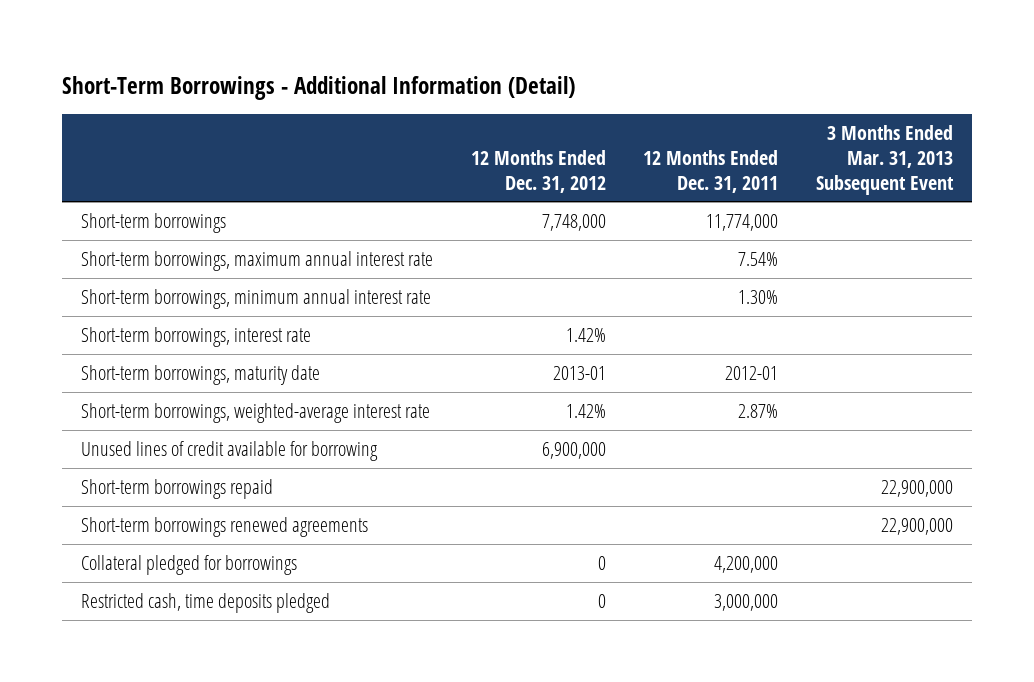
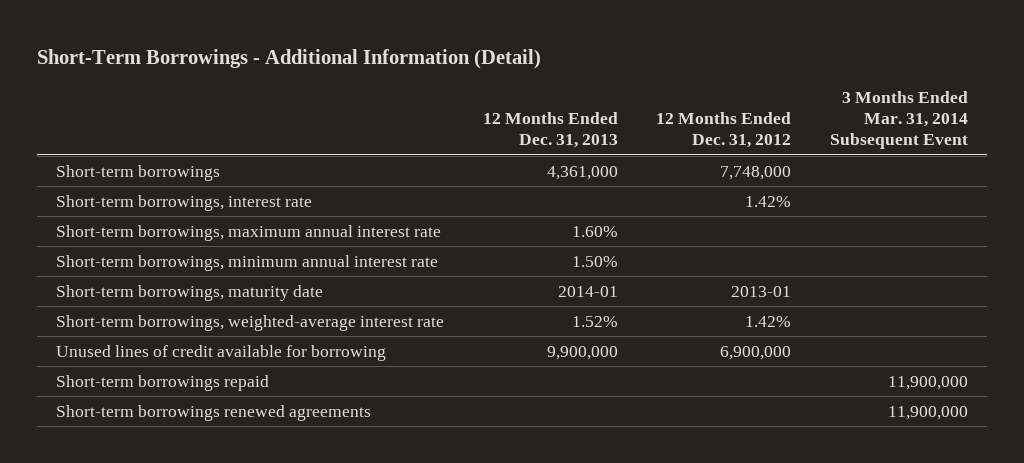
- | 12 Months Ended Dec. 31, 2012 | 12 Months Ended Dec. 31, 2011 | 3 Months Ended Mar. 31, 2013 Subsequent Event
+ | 12 Months Ended Dec. 31, 2013 | 12 Months Ended Dec. 31, 2012 | 3 Months Ended Mar. 31, 2014 Subsequent Event
moved up: Short-term borrowings, interest rate | | 1.42% |
- Collateral pledged for borrowings | 0 | 4,200,000 |
- Restricted cash, time deposits pledged | 0 | 3,000,000 |

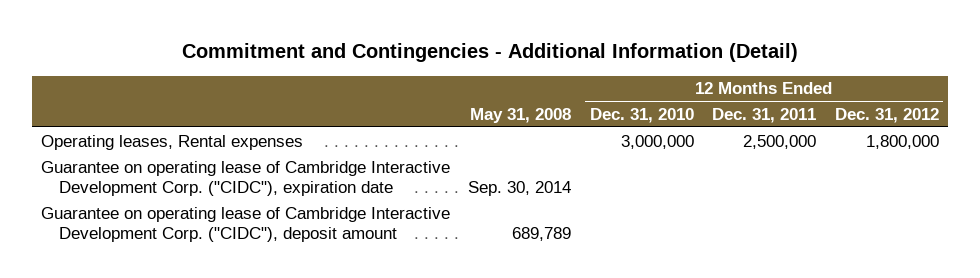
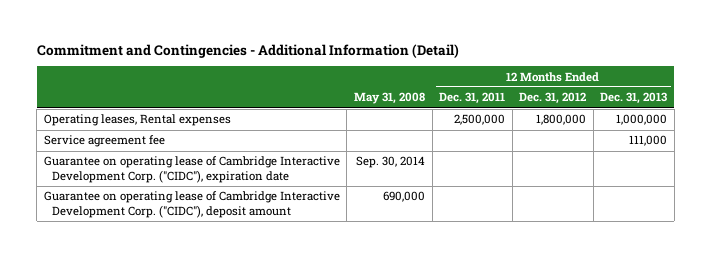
- | May 31, 2008 | 12 Months Ended Dec. 31, 2010 | 12 Months Ended Dec. 31, 2011 | 12 Months Ended Dec. 31, 2012
+ | May 31, 2008 | 12 Months Ended Dec. 31, 2011 | 12 Months Ended Dec. 31, 2012 | 12 Months Ended Dec. 31, 2013
+ Service agreement fee | | | | 111,000
- Guarantee on operating lease of Cambridge Interactive Development Corp. ("CIDC"), deposit amount | 689,789 | | |
+ Guarantee on operating lease of Cambridge Interactive Development Corp. ("CIDC"), deposit amount | 690,000 | | |

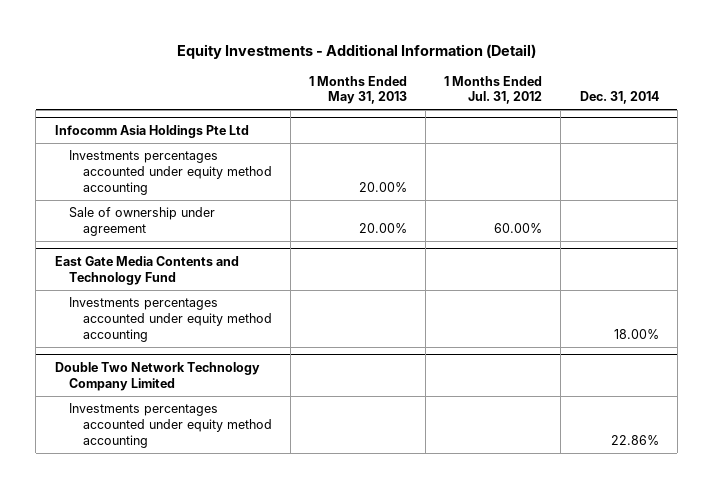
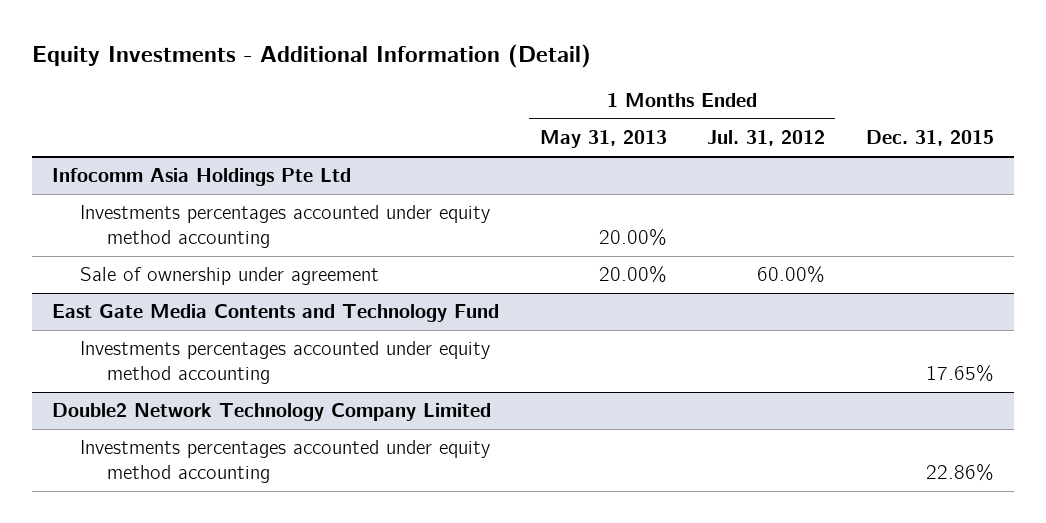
- | 1 Months Ended May 31, 2013 | 1 Months Ended Jul. 31, 2012 | Dec. 31, 2014
+ | 1 Months Ended May 31, 2013 | 1 Months Ended Jul. 31, 2012 | Dec. 31, 2015
- Double Two Network Technology Company Limited
+ Double2 Network Technology Company Limited

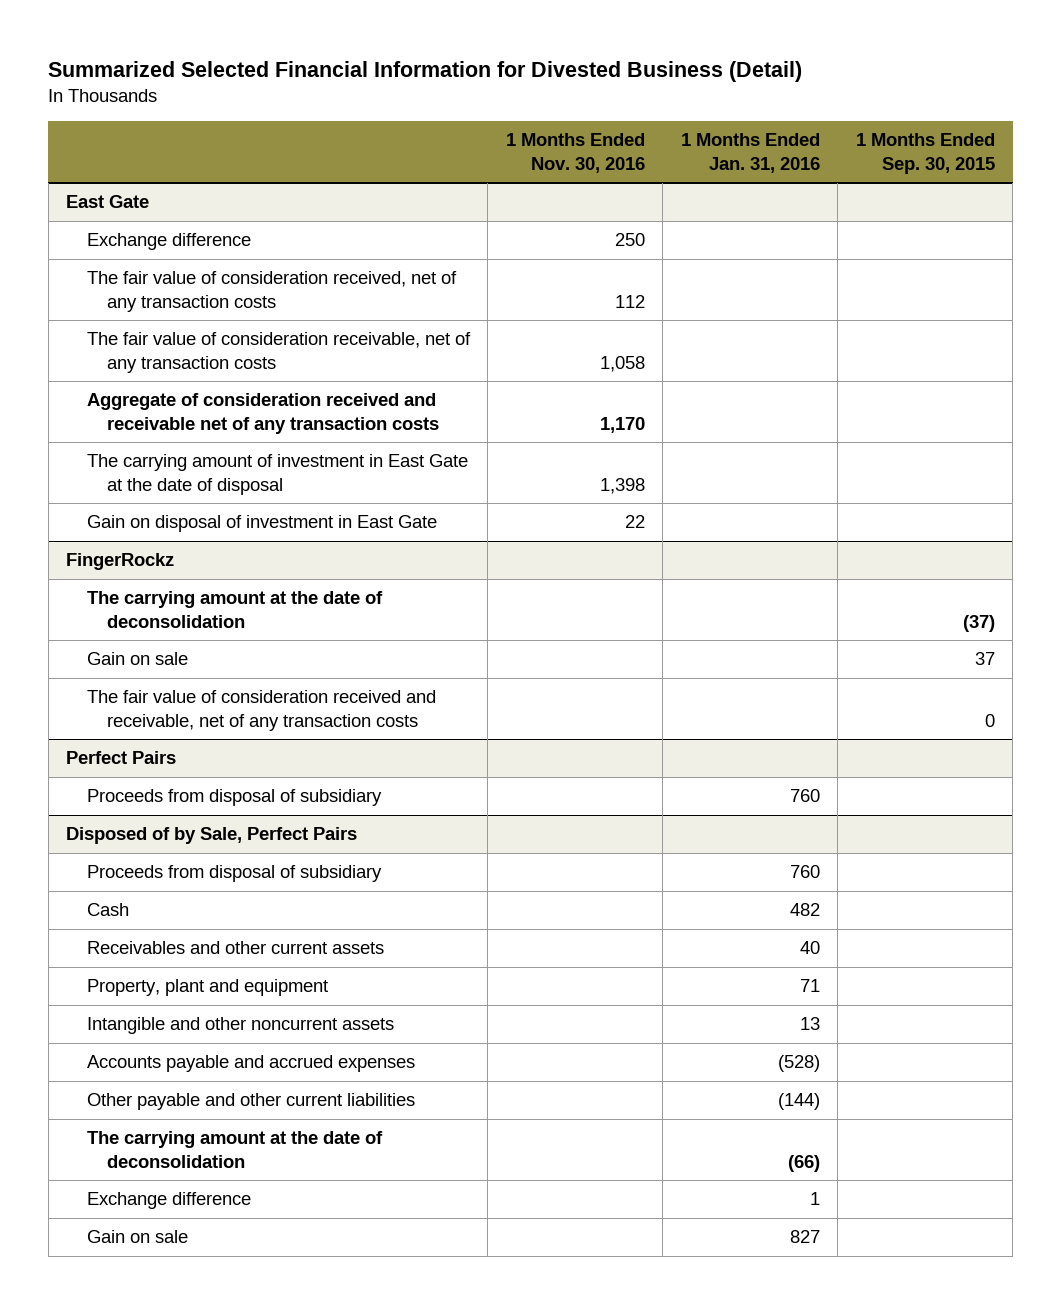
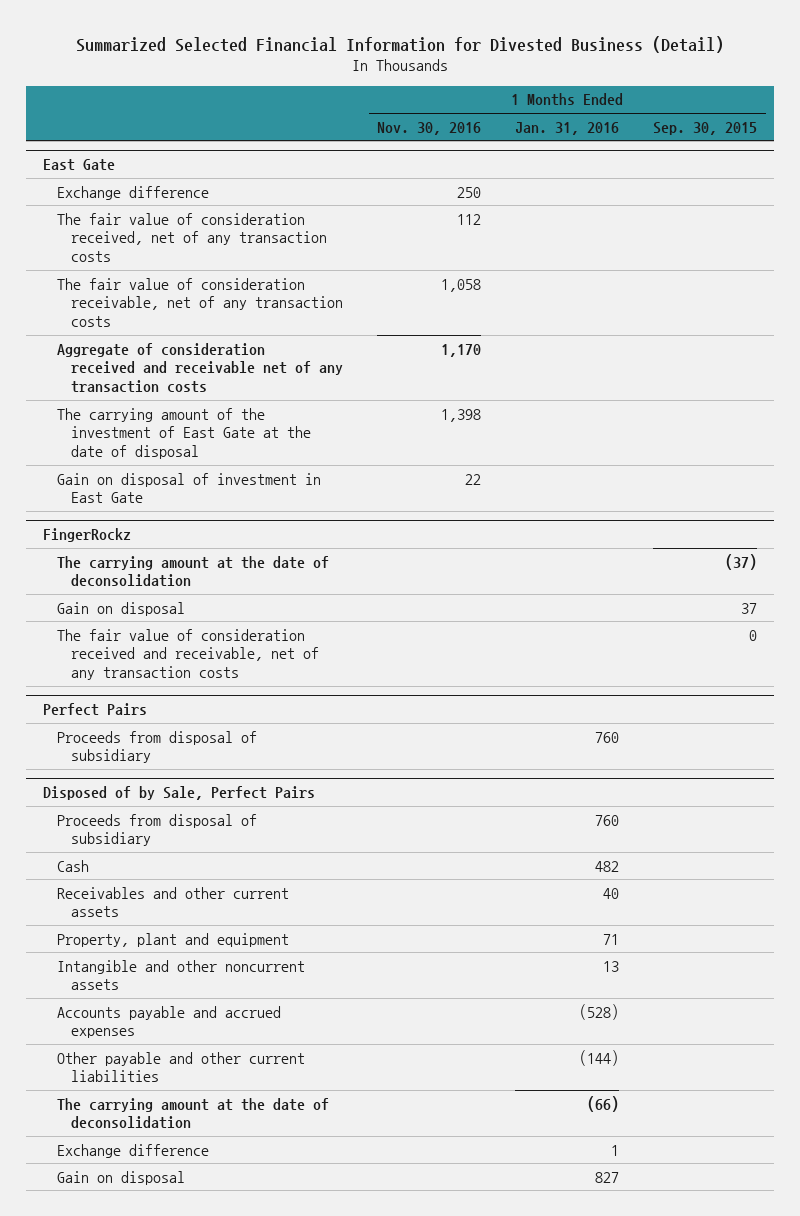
@ East Gate
- The carrying amount of investment in East Gate at the date of disposal | 1,398 | |
+ The carrying amount of the investment of East Gate at the date of disposal | 1,398 | |
@ FingerRockz
- Gain on sale | | | 37
+ Gain on disposal | | | 37
@ Disposed of by Sale, Perfect Pairs
- Gain on sale | | 827 |
+ Gain on disposal | | 827 |

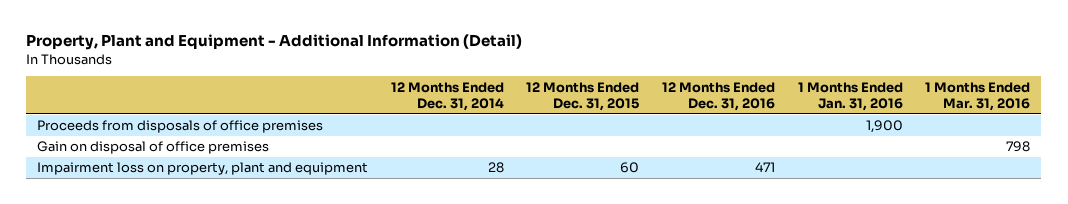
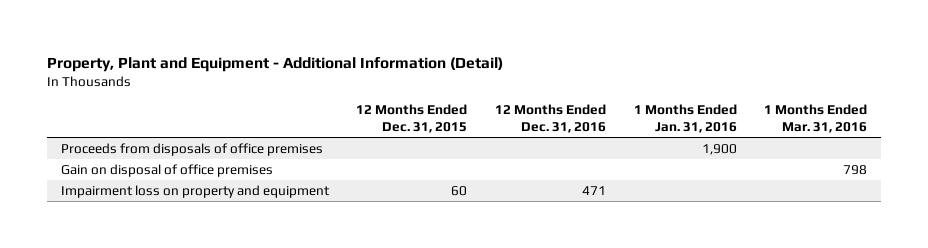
- | 12 Months Ended Dec. 31, 2014 | 12 Months Ended Dec. 31, 2015 | 12 Months Ended Dec. 31, 2016 | 1 Months Ended Jan. 31, 2016 | 1 Months Ended Mar. 31, 2016
+ | 12 Months Ended Dec. 31, 2015 | 12 Months Ended Dec. 31, 2016 | 1 Months Ended Jan. 31, 2016 | 1 Months Ended Mar. 31, 2016
- Impairment loss on property, plant and equipment | 28 | 60 | 471 | |
+ Impairment loss on property and equipment | 60 | 471 | |

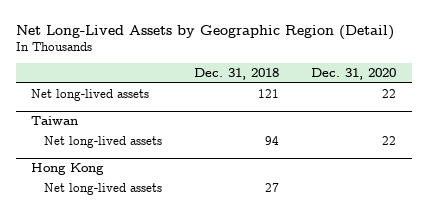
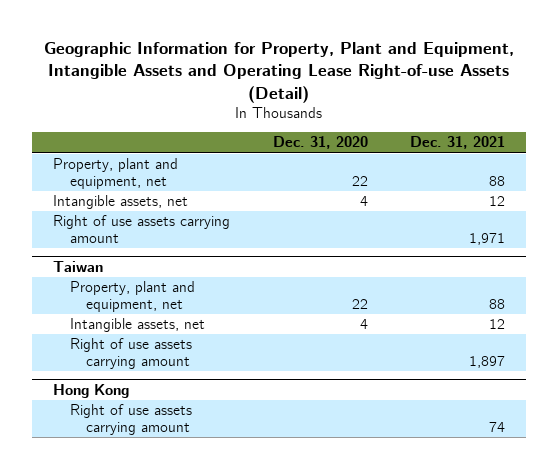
- Net Long-Lived Assets by Geographic Region (Detail)
+ Geographic Information for Property, Plant and Equipment, Intangible Assets and Operating Lease Right-of-use Assets (Detail)
- | Dec. 31, 2018 | Dec. 31, 2020
+ | Dec. 31, 2020 | Dec. 31, 2021
- Net long-lived assets | 121 | 22
+ Property, plant and equipment, net | 22 | 88
+ Intangible assets, net | 4 | 12
+ Right of use assets carrying amount | | 1,971
@ Taiwan
- Net long-lived assets | 94 | 22
+ Property, plant and equipment, net | 22 | 88
+ Intangible assets, net | 4 | 12
+ Right of use assets carrying amount | | 1,897
@ Hong Kong
- Net long-lived assets | 27 |
+ Right of use assets carrying amount | | 74

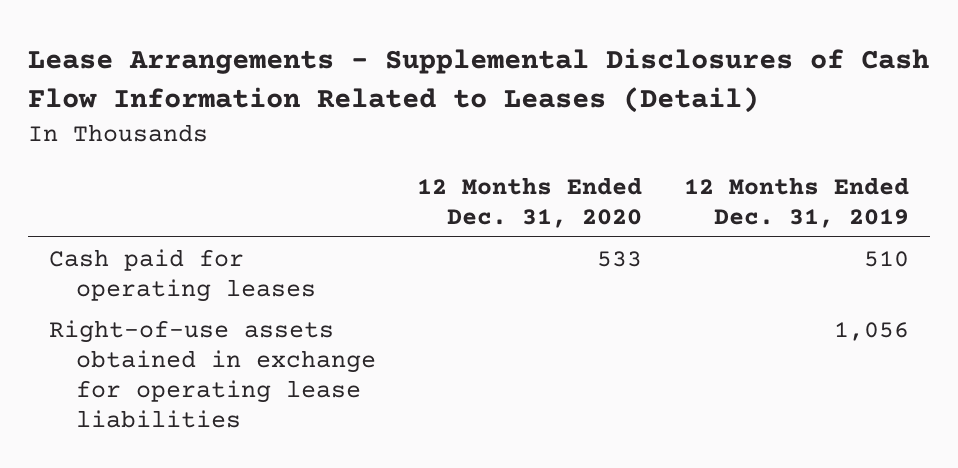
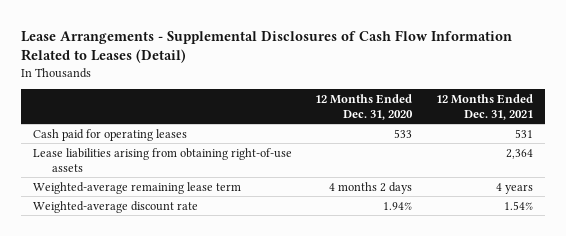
- | 12 Months Ended Dec. 31, 2020 | 12 Months Ended Dec. 31, 2019
+ | 12 Months Ended Dec. 31, 2020 | 12 Months Ended Dec. 31, 2021
- Right-of-use assets obtained in exchange for operating lease liabilities | | 1,056
+ Lease liabilities arising from obtaining right-of-use assets | | 2,364
+ Weighted-average remaining lease term | 4 months 2 days | 4 years
+ Weighted-average discount rate | 1.94% | 1.54%

